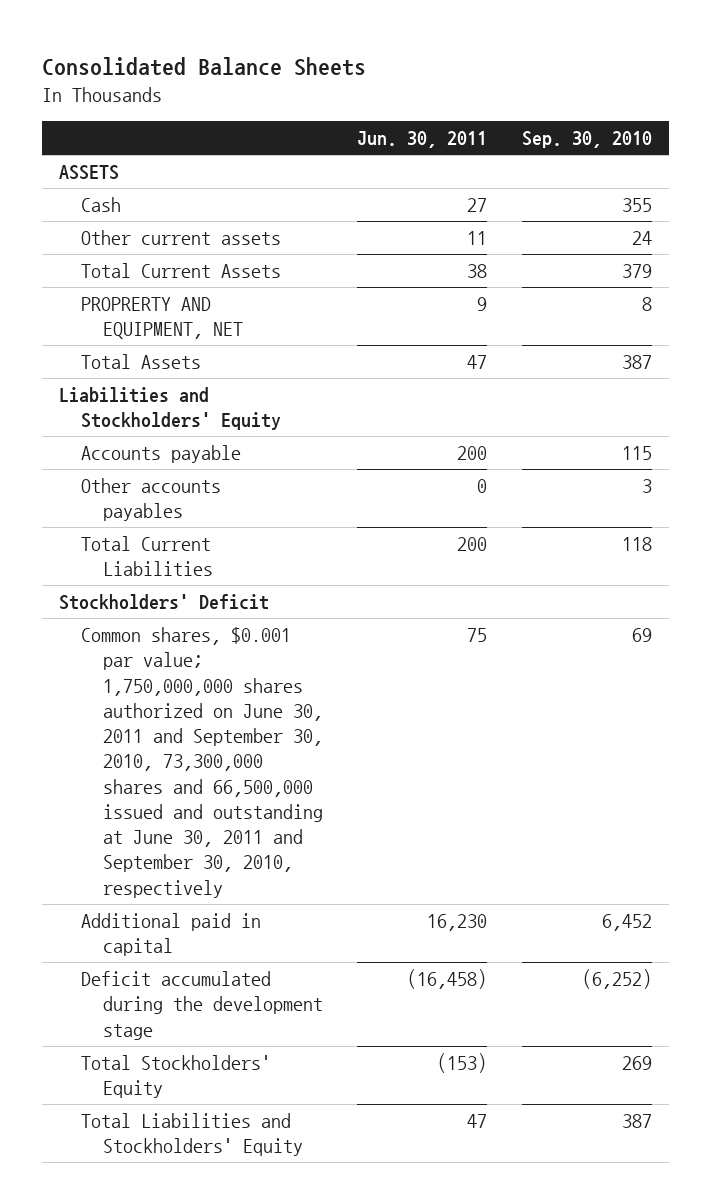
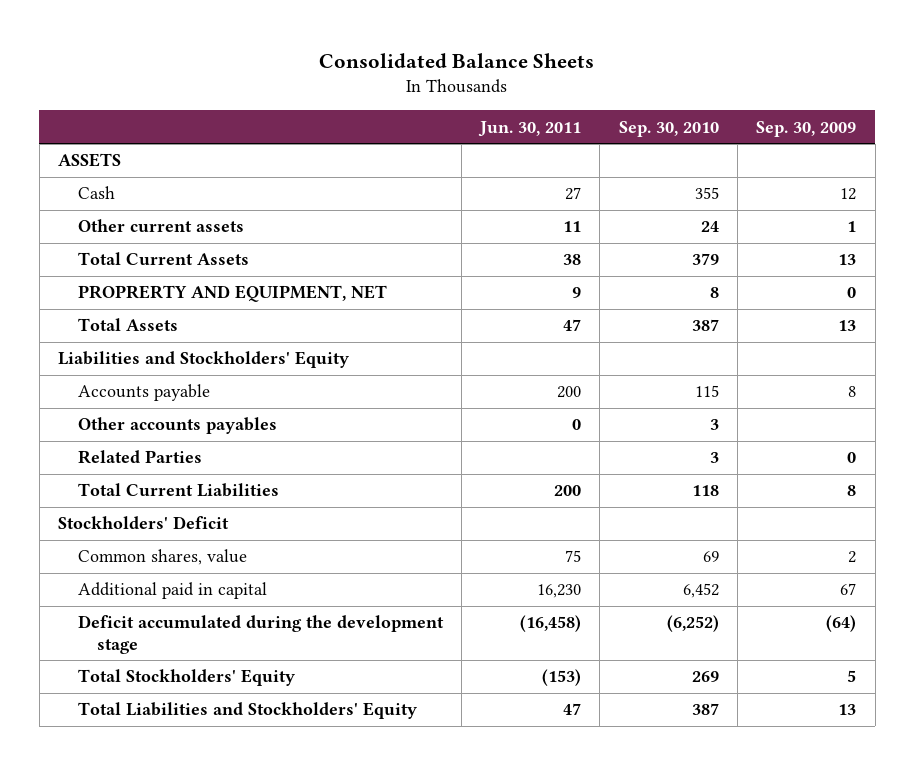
- | Jun. 30, 2011 | Sep. 30, 2010
+ | Jun. 30, 2011 | Sep. 30, 2010 | Sep. 30, 2009
+ Related Parties | | 3 | 0
- Common shares, $0.001 par value; 1,750,000,000 shares authorized on June 30, 2011 and September 30, 2010, 73,300,000 shares and 66,500,000 issued and outstanding at June 30, 2011 and September 30, 2010, respectively | 75 | 69
+ Common shares, value | 75 | 69 | 2

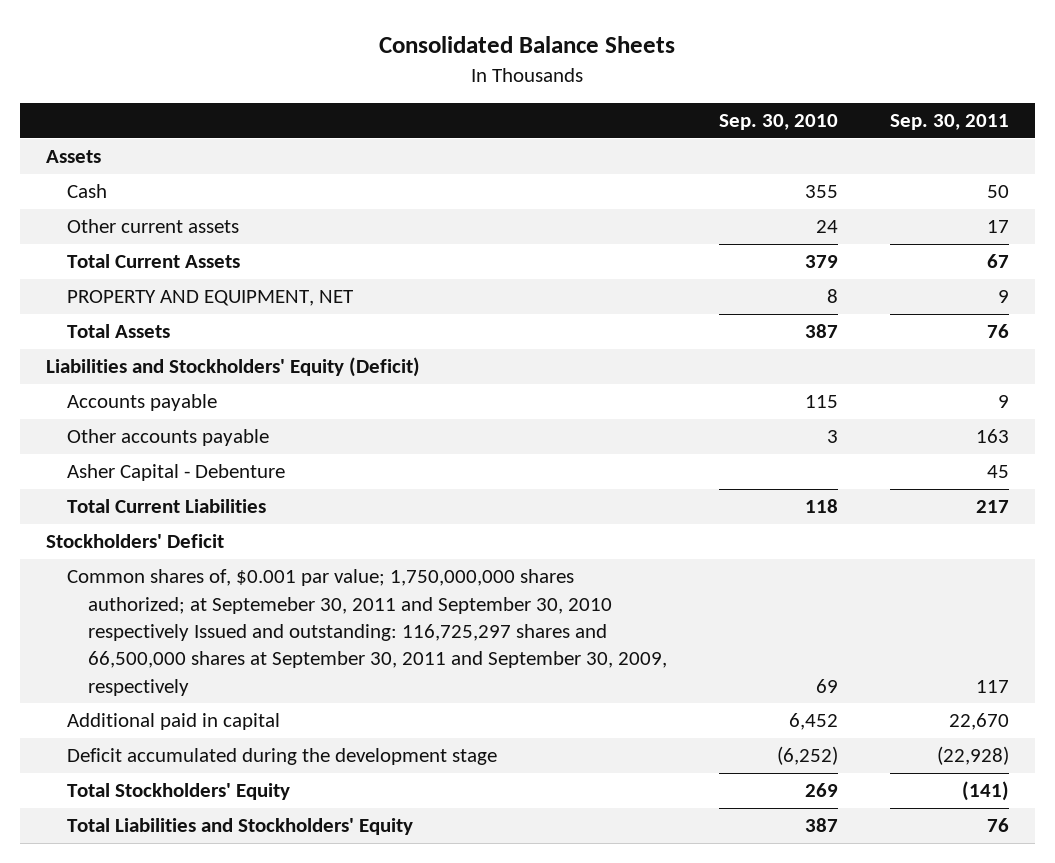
- | Jun. 30, 2011 | Sep. 30, 2010 | Sep. 30, 2009
+ | Sep. 30, 2010 | Sep. 30, 2011
- ASSETS
+ Assets
- PROPRERTY AND EQUIPMENT, NET | 9 | 8 | 0
+ PROPERTY AND EQUIPMENT, NET | 8 | 9
- Liabilities and Stockholders' Equity
+ Liabilities and Stockholders' Equity (Deficit)
- Other accounts payables | 0 | 3 |
- Related Parties | | 3 | 0
+ Other accounts payable | 3 | 163
+ Asher Capital - Debenture | | 45
- Common shares, value | 75 | 69 | 2
+ Common shares of, $0.001 par value; 1,750,000,000 shares authorized; at Septemeber 30, 2011 and September 30, 2010 respectively Issued and outstanding: 116,725,297 shares and 66,500,000 shares at September 30, 2011 and September 30, 2009, respectively | 69 | 117

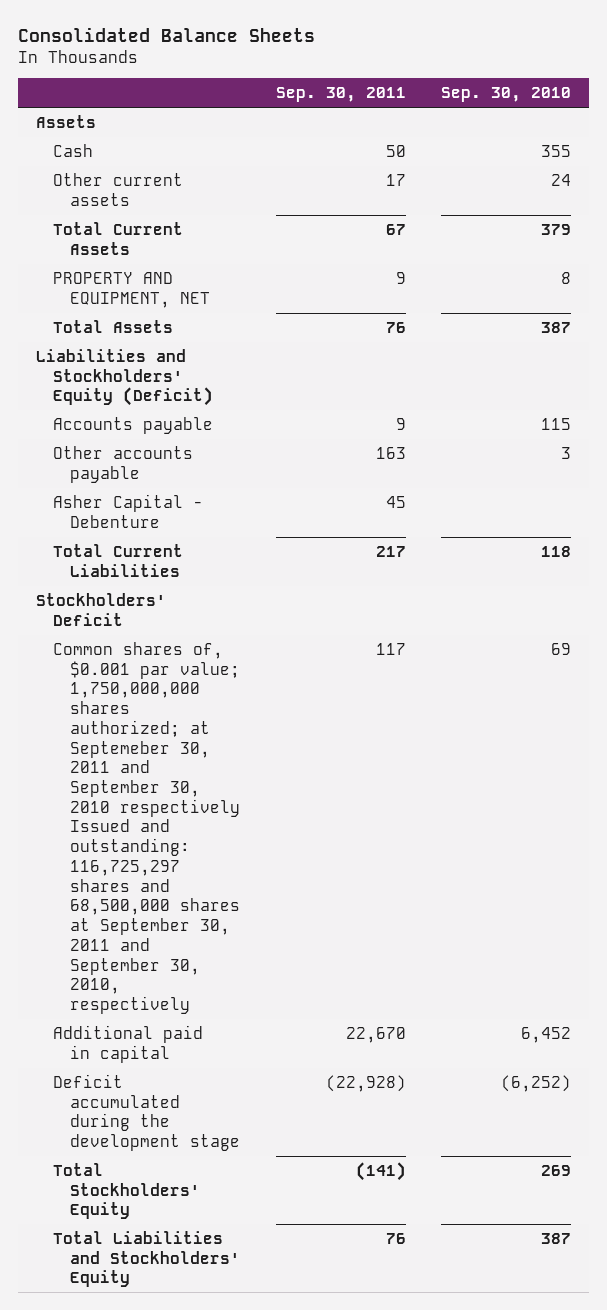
- | Sep. 30, 2010 | Sep. 30, 2011
+ | Sep. 30, 2011 | Sep. 30, 2010
- Common shares of, $0.001 par value; 1,750,000,000 shares authorized; at Septemeber 30, 2011 and September 30, 2010 respectively Issued and outstanding: 116,725,297 shares and 66,500,000 shares at September 30, 2011 and September 30, 2009, respectively | 69 | 117
+ Common shares of, $0.001 par value; 1,750,000,000 shares authorized; at Septemeber 30, 2011 and September 30, 2010 respectively Issued and outstanding: 116,725,297 shares and 68,500,000 shares at September 30, 2011 and September 30, 2010, respectively | 117 | 69

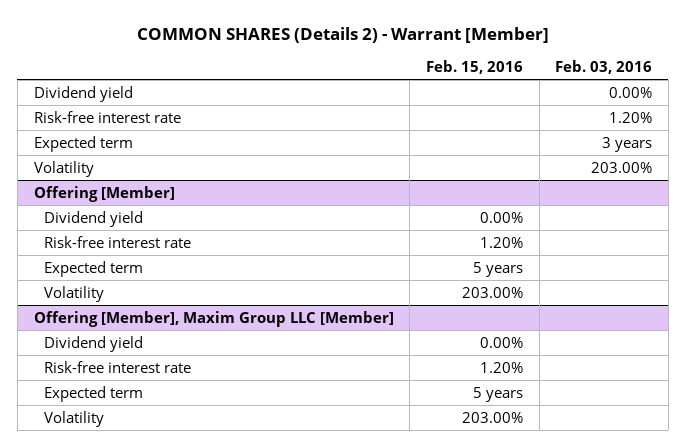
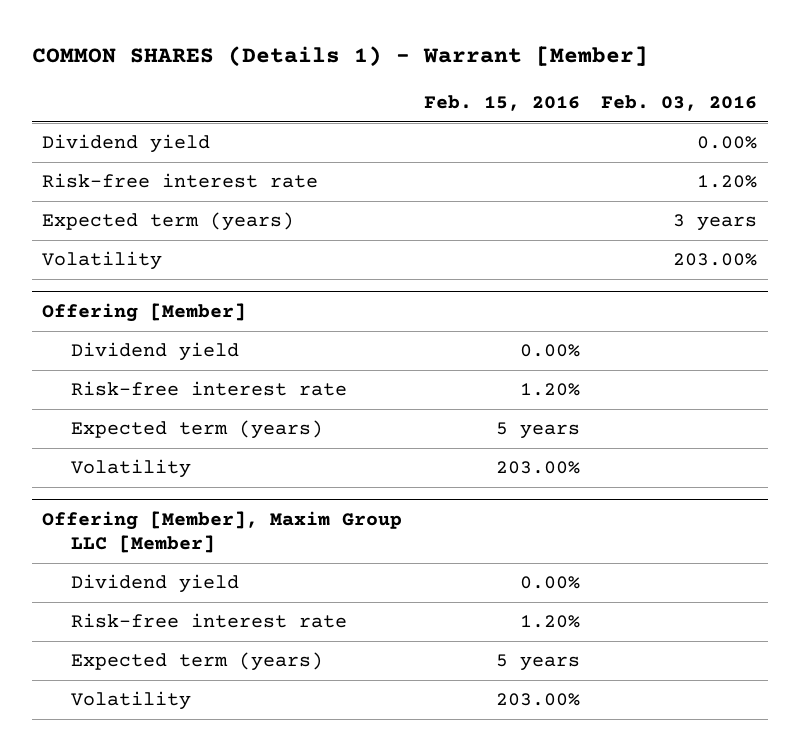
- COMMON SHARES (Details 2) - Warrant [Member]
+ COMMON SHARES (Details 1) - Warrant [Member]
- Expected term | | 3 years
+ Expected term (years) | | 3 years
@ Offering [Member]
- Expected term | 5 years |
+ Expected term (years) | 5 years |
@ Offering [Member], Maxim Group LLC [Member]
- Expected term | 5 years |
+ Expected term (years) | 5 years |

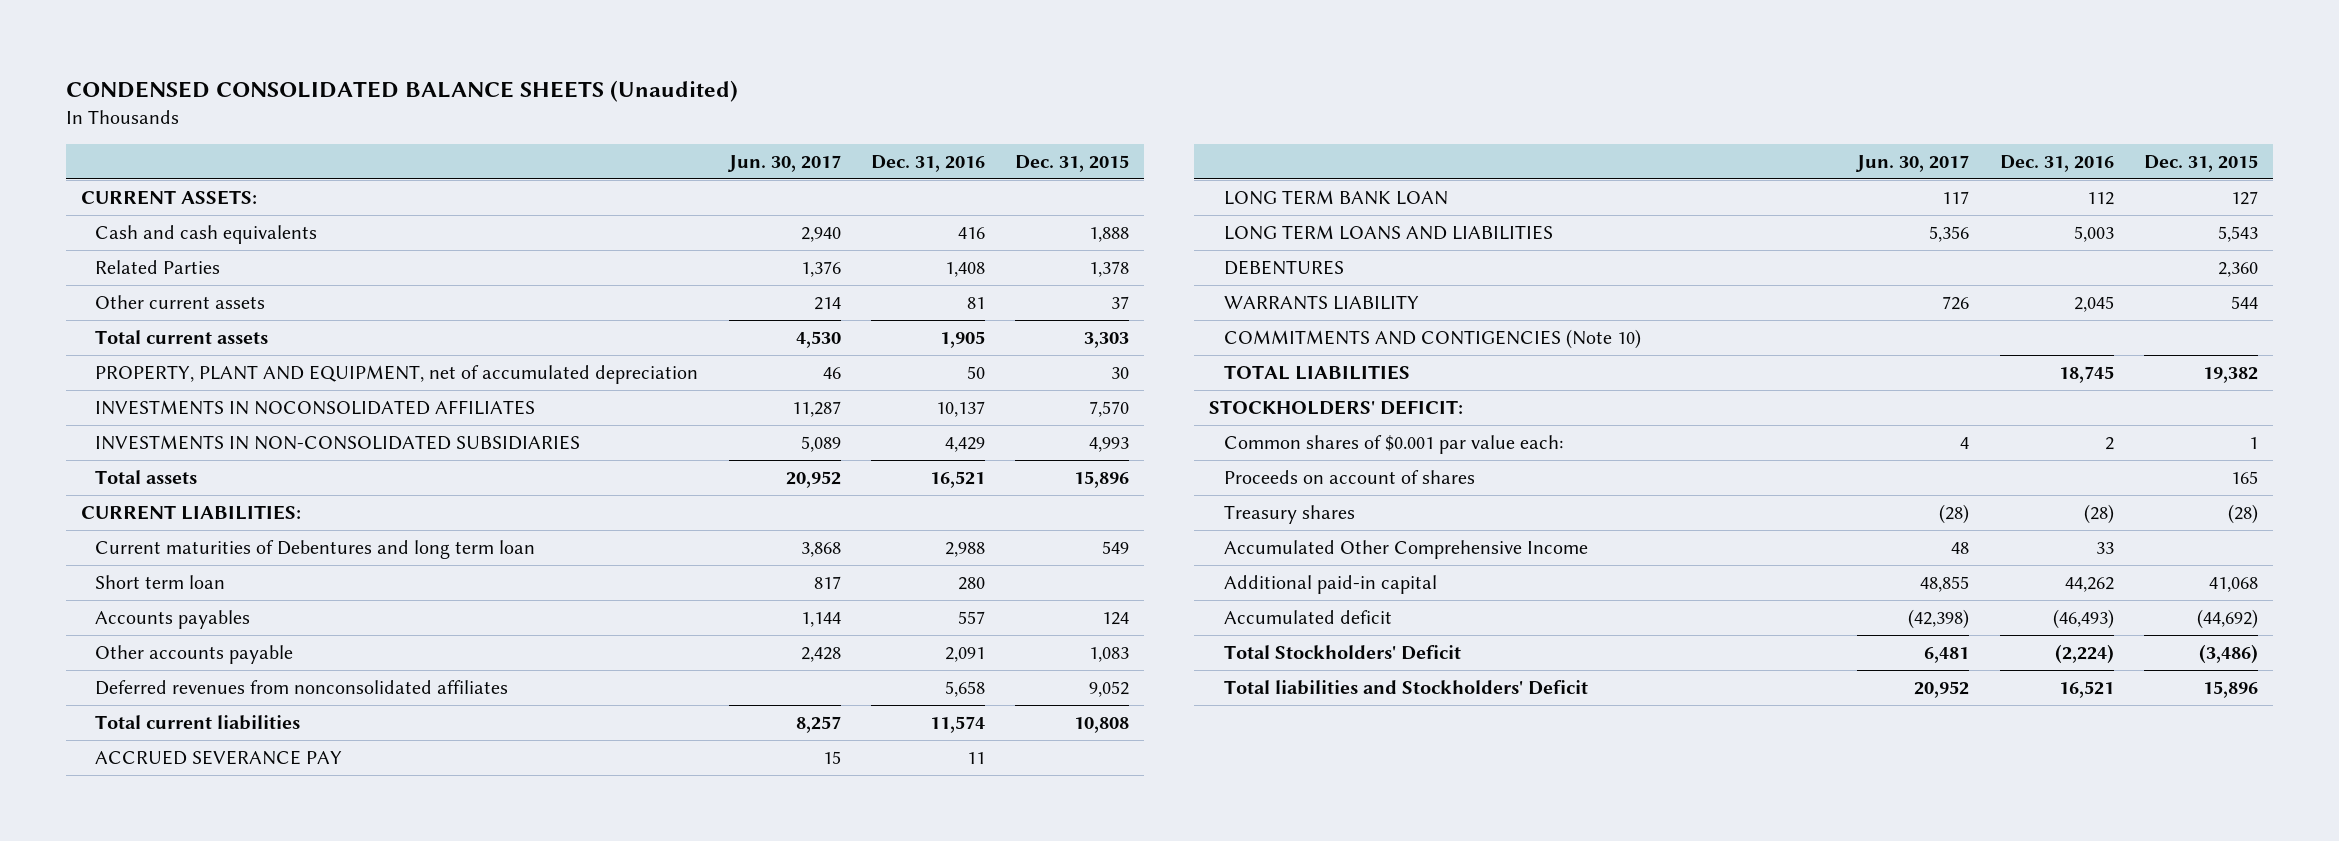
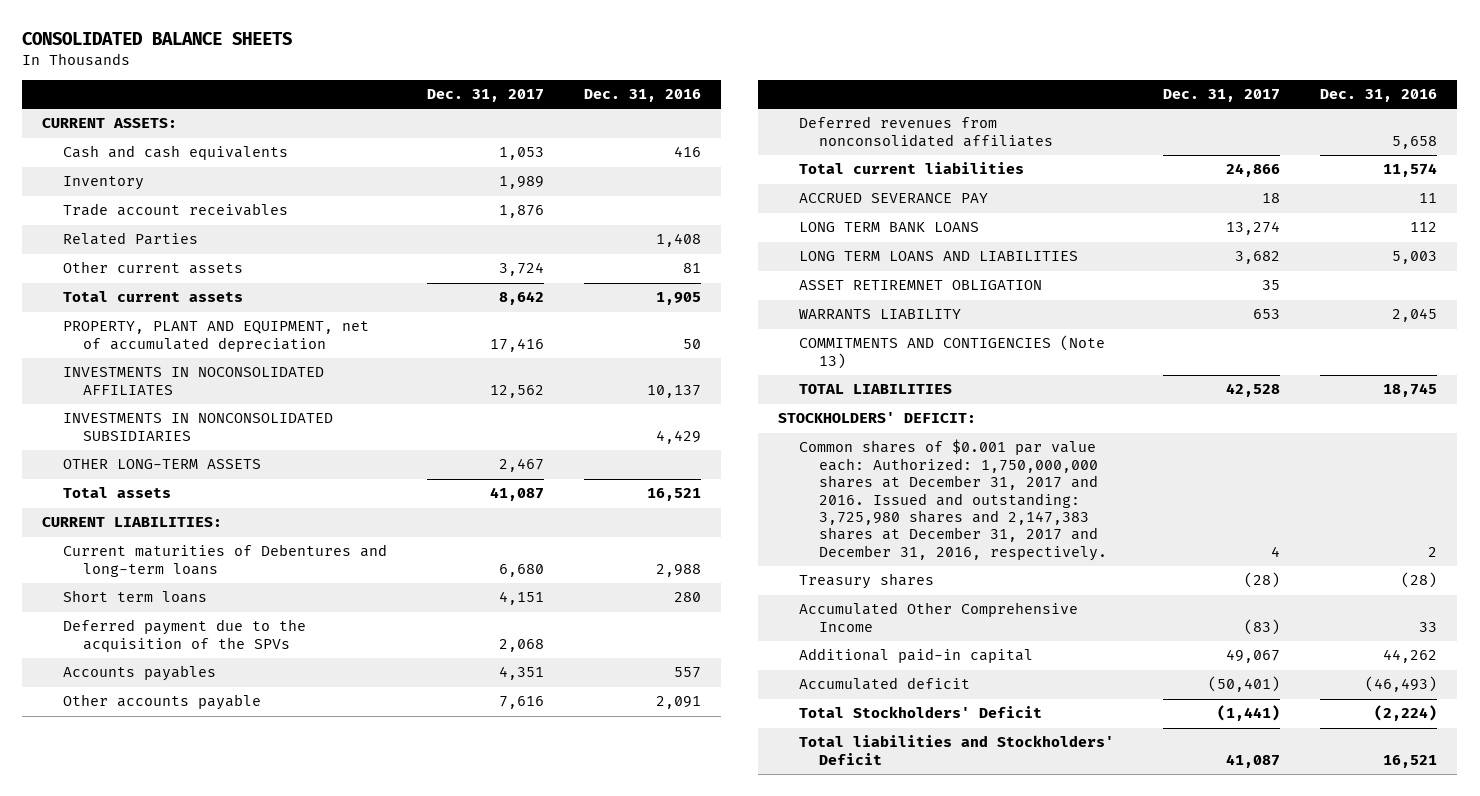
- CONDENSED CONSOLIDATED BALANCE SHEETS (Unaudited)
+ CONSOLIDATED BALANCE SHEETS
- | Jun. 30, 2017 | Dec. 31, 2016 | Dec. 31, 2015
+ | Dec. 31, 2017 | Dec. 31, 2016
+ Inventory | 1,989 |
+ Trade account receivables | 1,876 |
- INVESTMENTS IN NON-CONSOLIDATED SUBSIDIARIES | 5,089 | 4,429 | 4,993
+ INVESTMENTS IN NONCONSOLIDATED SUBSIDIARIES | | 4,429
+ OTHER LONG-TERM ASSETS | 2,467 |
- Current maturities of Debentures and long term loan | 3,868 | 2,988 | 549
- Short term loan | 817 | 280 |
+ Current maturities of Debentures and long-term loans | 6,680 | 2,988
+ Short term loans | 4,151 | 280
+ Deferred payment due to the acquisition of the SPVs | 2,068 |
- LONG TERM BANK LOAN | 117 | 112 | 127
+ LONG TERM BANK LOANS | 13,274 | 112
- DEBENTURES | | | 2,360
+ ASSET RETIREMNET OBLIGATION | 35 |
- COMMITMENTS AND CONTIGENCIES (Note 10)
+ COMMITMENTS AND CONTIGENCIES (Note 13)
- Common shares of $0.001 par value each: | 4 | 2 | 1
- Proceeds on account of shares | | | 165
+ Common shares of $0.001 par value each: Authorized: 1,750,000,000 shares at December 31, 2017 and 2016. Issued and outstanding: 3,725,980 shares and 2,147,383 shares at December 31, 2017 and December 31, 2016, respectively. | 4 | 2

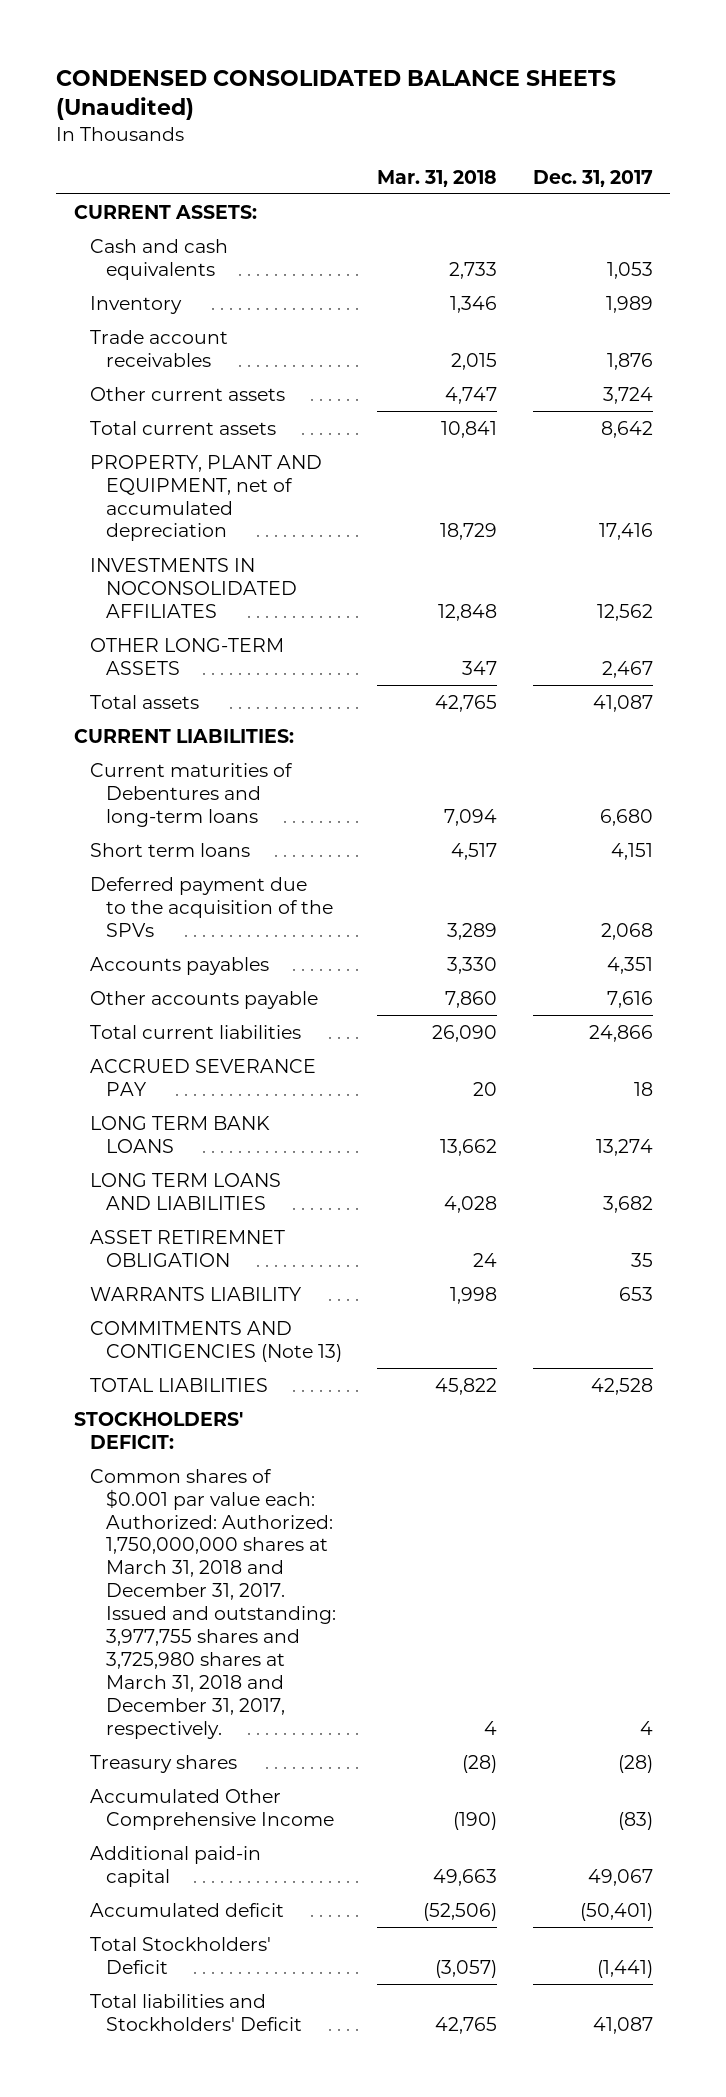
- CONSOLIDATED BALANCE SHEETS
+ CONDENSED CONSOLIDATED BALANCE SHEETS (Unaudited)
- | Dec. 31, 2017 | Dec. 31, 2016
+ | Mar. 31, 2018 | Dec. 31, 2017
- Related Parties | | 1,408
- INVESTMENTS IN NONCONSOLIDATED SUBSIDIARIES | | 4,429
- Deferred revenues from nonconsolidated affiliates | | 5,658
- Common shares of $0.001 par value each: Authorized: 1,750,000,000 shares at December 31, 2017 and 2016. Issued and outstanding: 3,725,980 shares and 2,147,383 shares at December 31, 2017 and December 31, 2016, respectively. | 4 | 2
+ Common shares of $0.001 par value each: Authorized: Authorized: 1,750,000,000 shares at March 31, 2018 and December 31, 2017. Issued and outstanding: 3,977,755 shares and 3,725,980 shares at March 31, 2018 and December 31, 2017, respectively. | 4 | 4

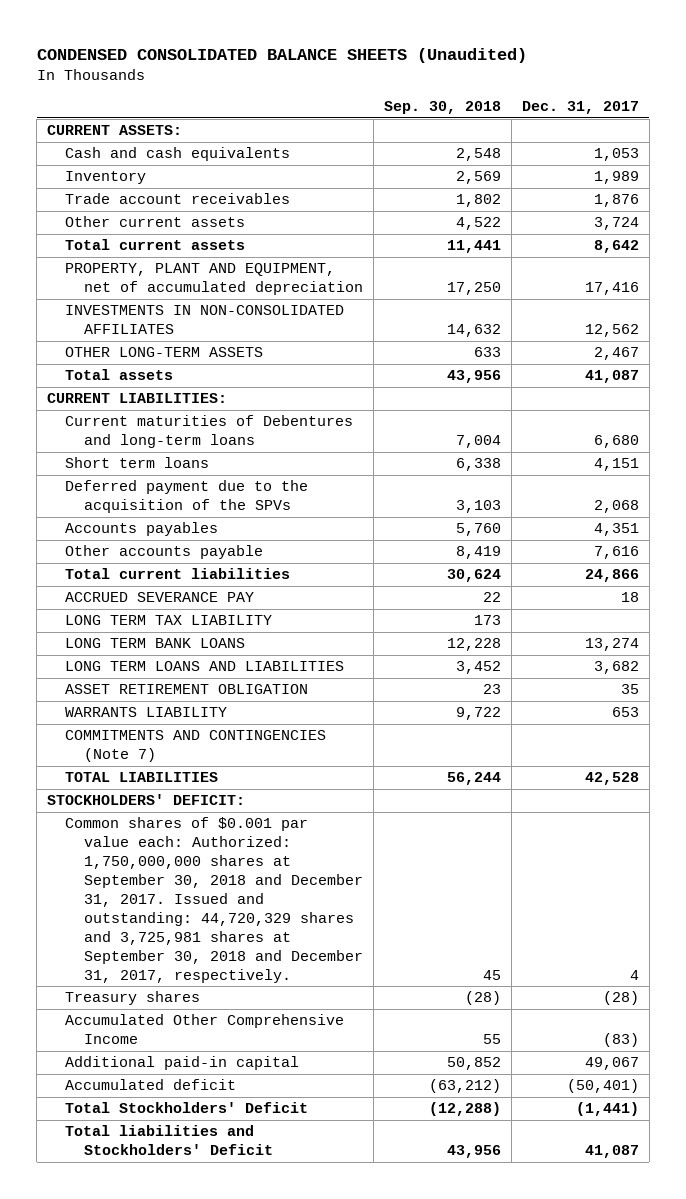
- | Mar. 31, 2018 | Dec. 31, 2017
+ | Sep. 30, 2018 | Dec. 31, 2017
- INVESTMENTS IN NOCONSOLIDATED AFFILIATES | 12,848 | 12,562
+ INVESTMENTS IN NON-CONSOLIDATED AFFILIATES | 14,632 | 12,562
+ LONG TERM TAX LIABILITY | 173 |
- ASSET RETIREMNET OBLIGATION | 24 | 35
+ ASSET RETIREMENT OBLIGATION | 23 | 35
- COMMITMENTS AND CONTIGENCIES (Note 13)
+ COMMITMENTS AND CONTINGENCIES (Note 7)
- Common shares of $0.001 par value each: Authorized: Authorized: 1,750,000,000 shares at March 31, 2018 and December 31, 2017. Issued and outstanding: 3,977,755 shares and 3,725,980 shares at March 31, 2018 and December 31, 2017, respectively. | 4 | 4
+ Common shares of $0.001 par value each: Authorized: 1,750,000,000 shares at September 30, 2018 and December 31, 2017. Issued and outstanding: 44,720,329 shares and 3,725,981 shares at September 30, 2018 and December 31, 2017, respectively. | 45 | 4

